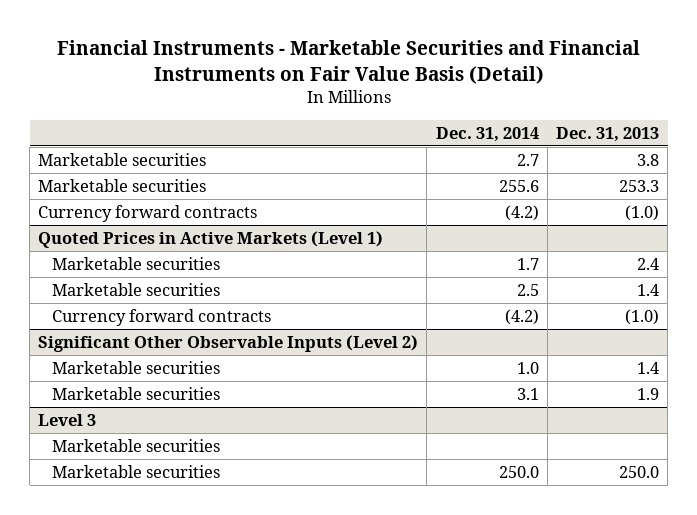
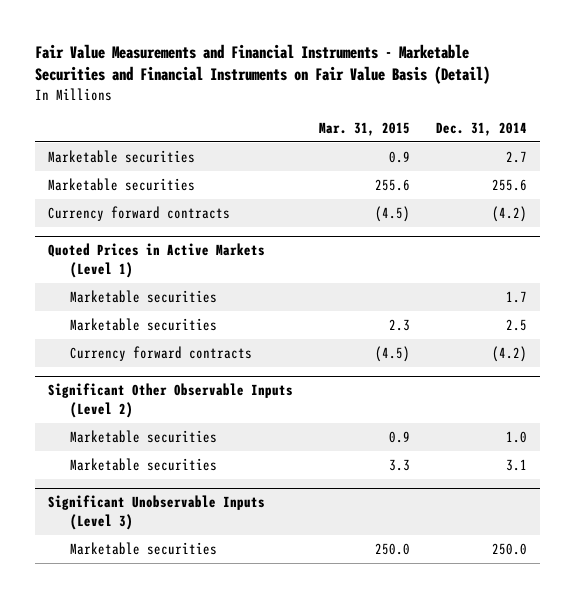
- Financial Instruments - Marketable Securities and Financial Instruments on Fair Value Basis (Detail)
+ Fair Value Measurements and Financial Instruments - Marketable Securities and Financial Instruments on Fair Value Basis (Detail)
- | Dec. 31, 2014 | Dec. 31, 2013
+ | Mar. 31, 2015 | Dec. 31, 2014
- Level 3
- Marketable securities
+ Significant Unobservable Inputs (Level 3)

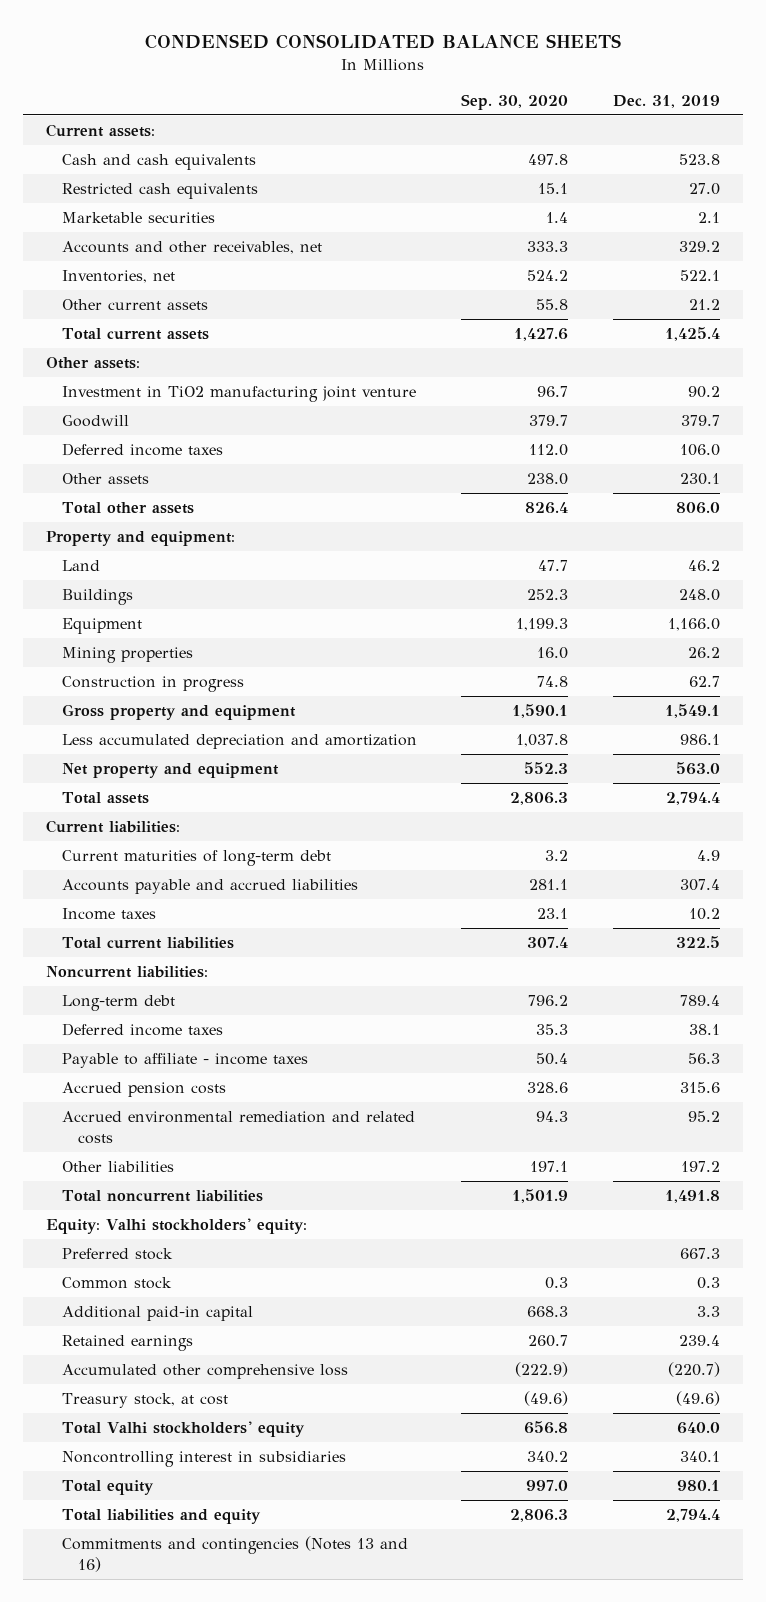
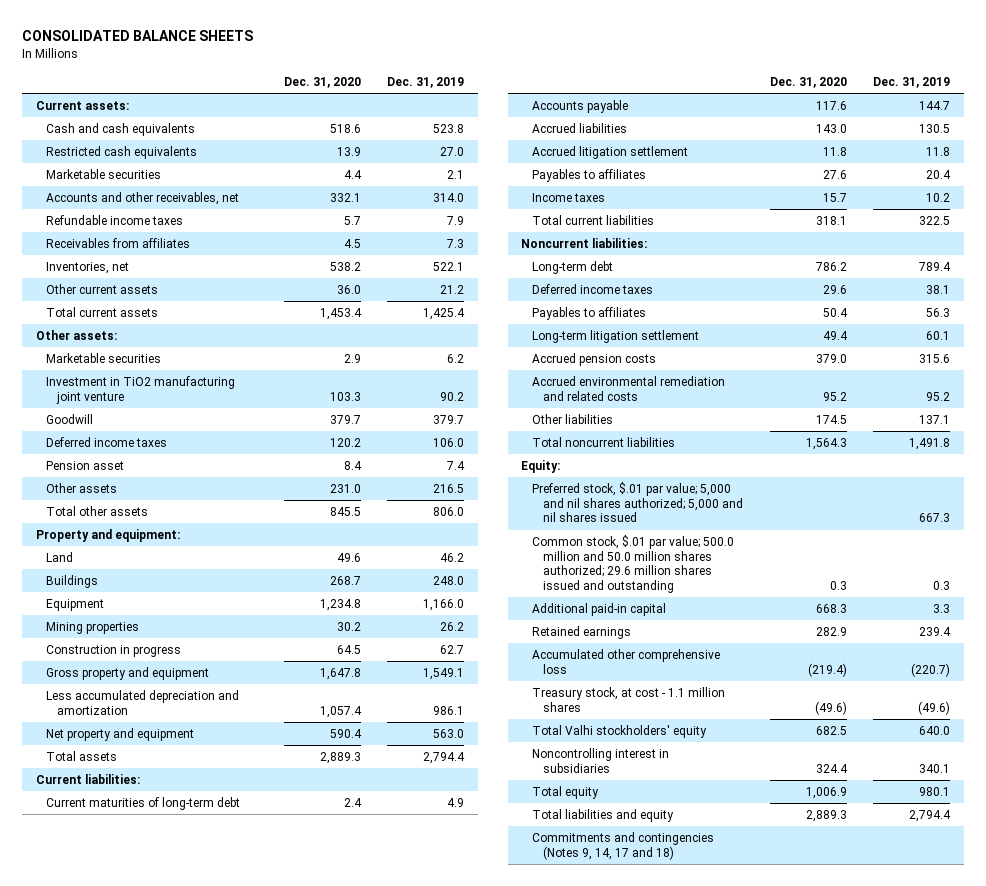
- CONDENSED CONSOLIDATED BALANCE SHEETS
+ CONSOLIDATED BALANCE SHEETS
- | Sep. 30, 2020 | Dec. 31, 2019
+ | Dec. 31, 2020 | Dec. 31, 2019
- Accounts and other receivables, net | 333.3 | 329.2
+ Accounts and other receivables, net | 332.1 | 314.0
+ Refundable income taxes | 5.7 | 7.9
+ Receivables from affiliates | 4.5 | 7.3
+ Marketable securities | 2.9 | 6.2
- Other assets | 238.0 | 230.1
+ Pension asset | 8.4 | 7.4
+ Other assets | 231.0 | 216.5
- Accounts payable and accrued liabilities | 281.1 | 307.4
+ Accounts payable | 117.6 | 144.7
+ Accrued liabilities | 143.0 | 130.5
+ Accrued litigation settlement | 11.8 | 11.8
+ Payables to affiliates | 27.6 | 20.4
- Payable to affiliate - income taxes | 50.4 | 56.3
+ Payables to affiliates | 50.4 | 56.3
+ Long-term litigation settlement | 49.4 | 60.1
- Other liabilities | 197.1 | 197.2
+ Other liabilities | 174.5 | 137.1
- Equity: Valhi stockholders' equity:
- Preferred stock | | 667.3
- Common stock | 0.3 | 0.3
+ Equity:
+ Preferred stock, $.01 par value; 5,000 and nil shares authorized; 5,000 and nil shares issued | | 667.3
+ Common stock, $.01 par value; 500.0 million and 50.0 million shares authorized; 29.6 million shares issued and outstanding | 0.3 | 0.3
- Treasury stock, at cost | (49.6) | (49.6)
+ Treasury stock, at cost - 1.1 million shares | (49.6) | (49.6)
- Commitments and contingencies (Notes 13 and 16)
+ Commitments and contingencies (Notes 9, 14, 17 and 18)

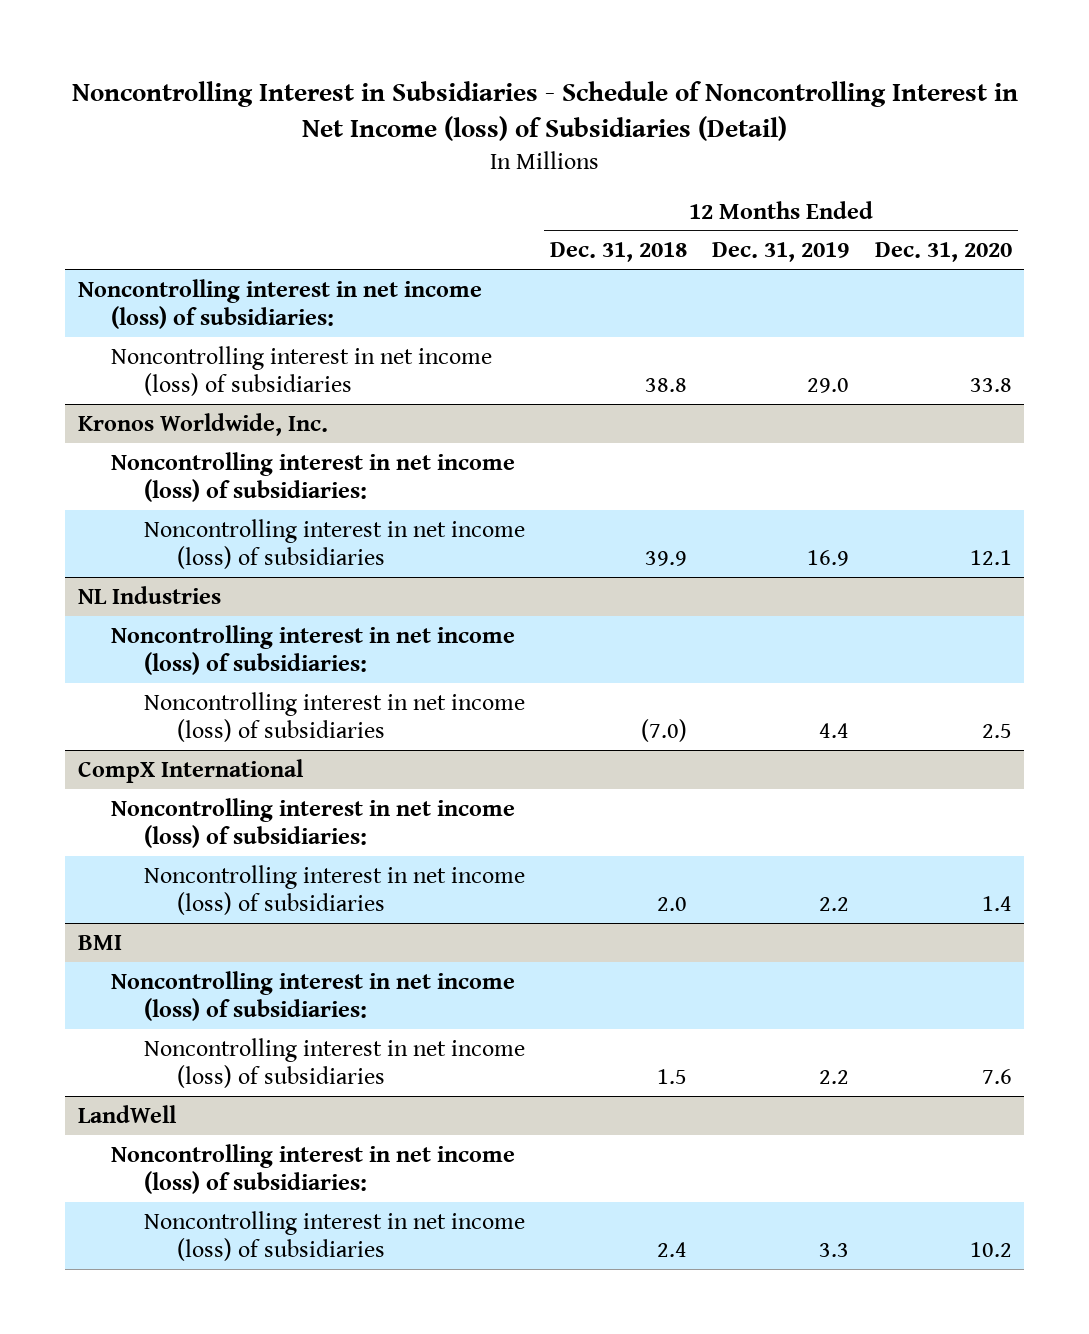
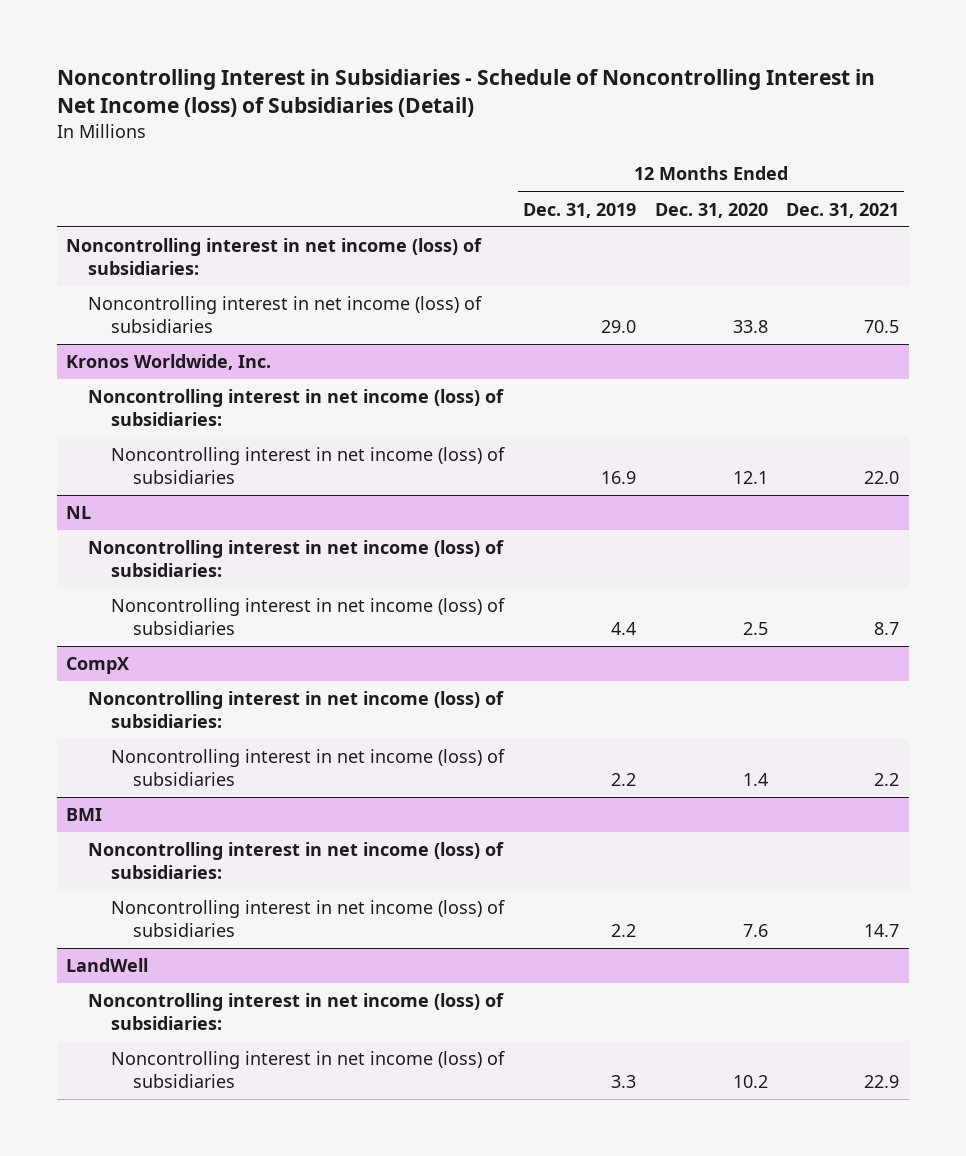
- | 12 Months Ended Dec. 31, 2018 | 12 Months Ended Dec. 31, 2019 | 12 Months Ended Dec. 31, 2020
+ | 12 Months Ended Dec. 31, 2019 | 12 Months Ended Dec. 31, 2020 | 12 Months Ended Dec. 31, 2021
- NL Industries
+ NL
- CompX International
+ CompX

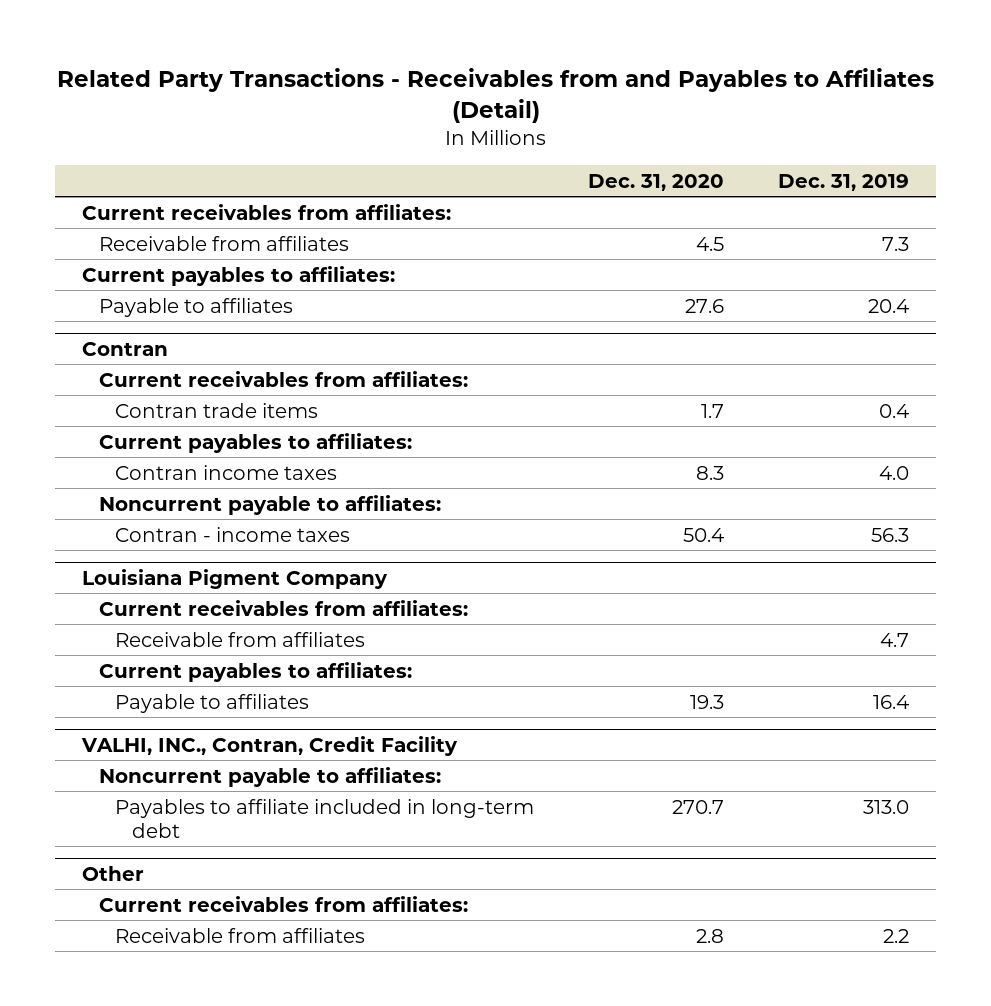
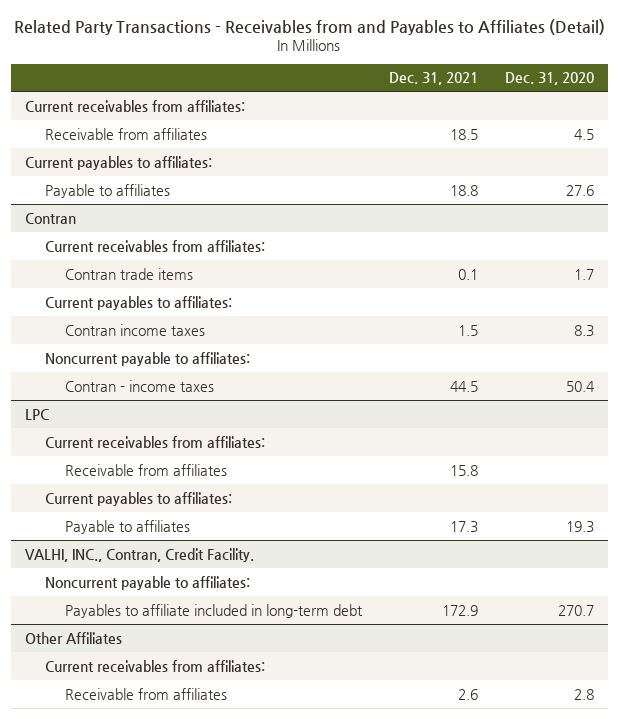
- | Dec. 31, 2020 | Dec. 31, 2019
+ | Dec. 31, 2021 | Dec. 31, 2020
- Louisiana Pigment Company
+ LPC
- VALHI, INC., Contran, Credit Facility
+ VALHI, INC., Contran, Credit Facility.
- Other
+ Other Affiliates

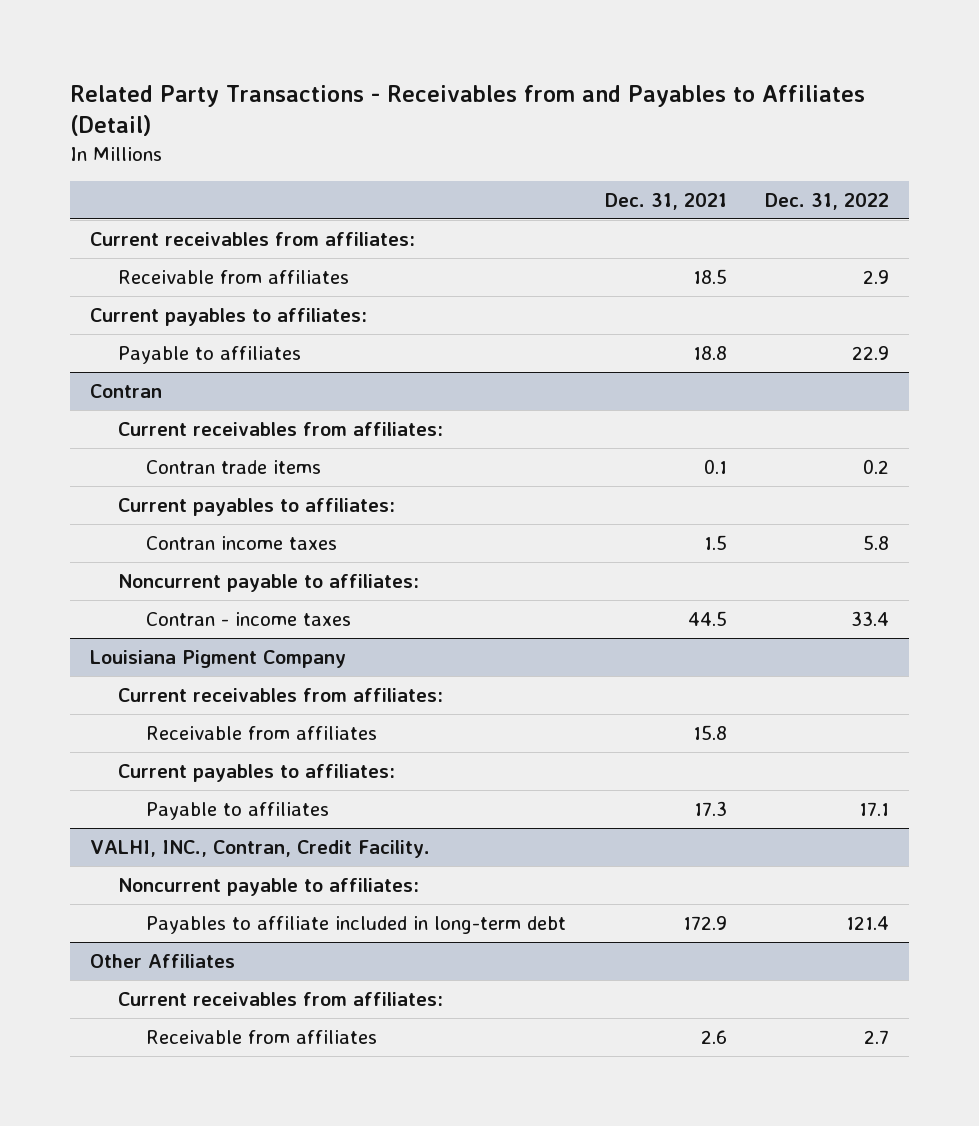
- | Dec. 31, 2021 | Dec. 31, 2020
+ | Dec. 31, 2021 | Dec. 31, 2022
- LPC
+ Louisiana Pigment Company

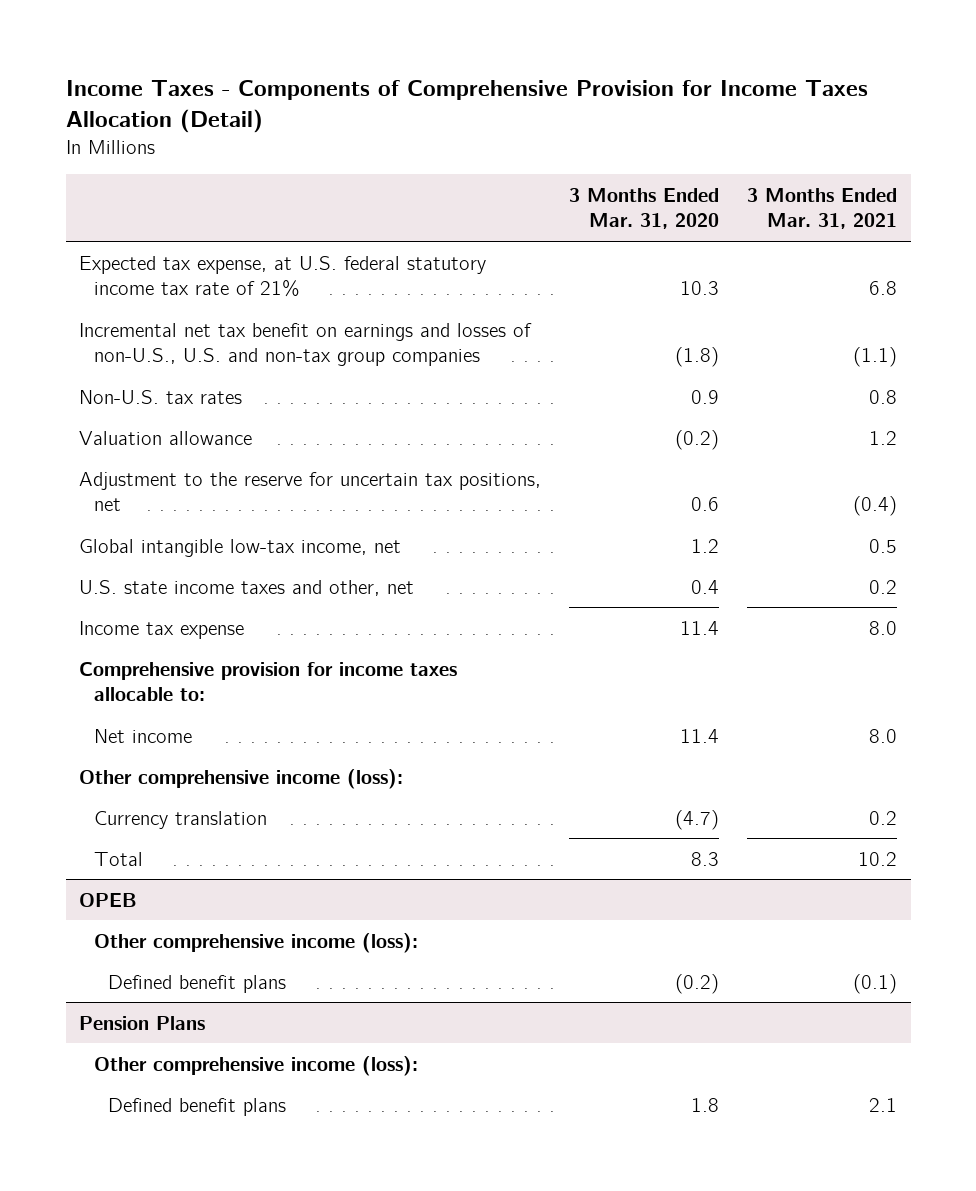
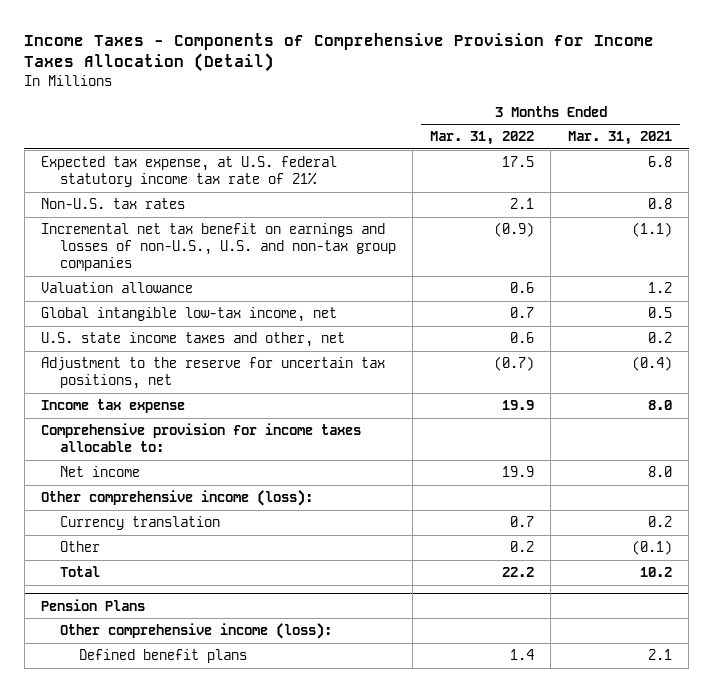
- | 3 Months Ended Mar. 31, 2020 | 3 Months Ended Mar. 31, 2021
+ | 3 Months Ended Mar. 31, 2022 | 3 Months Ended Mar. 31, 2021
moved down: Incremental net tax benefit on earnings and losses of non-U.S., U.S. and non-tax group companies | (0.9) | (1.1)
moved down: Adjustment to the reserve for uncertain tax positions, net | (0.7) | (0.4)
+ Other | 0.2 | (0.1)
- OPEB
- Other comprehensive income (loss):
- Defined benefit plans | (0.2) | (0.1)

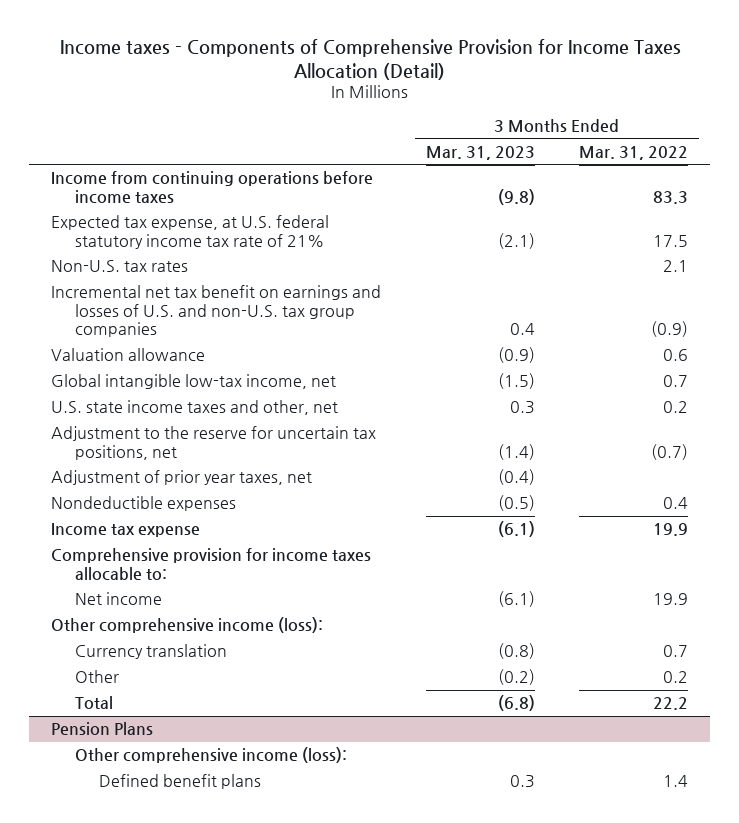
- Income Taxes - Components of Comprehensive Provision for Income Taxes Allocation (Detail)
+ Income taxes - Components of Comprehensive Provision for Income Taxes Allocation (Detail)
- | 3 Months Ended Mar. 31, 2022 | 3 Months Ended Mar. 31, 2021
+ | 3 Months Ended Mar. 31, 2023 | 3 Months Ended Mar. 31, 2022
+ Income from continuing operations before income taxes | (9.8) | 83.3
- Incremental net tax benefit on earnings and losses of non-U.S., U.S. and non-tax group companies | (0.9) | (1.1)
+ Incremental net tax benefit on earnings and losses of U.S. and non-U.S. tax group companies | 0.4 | (0.9)
- U.S. state income taxes and other, net | 0.6 | 0.2
+ U.S. state income taxes and other, net | 0.3 | 0.2
+ Adjustment of prior year taxes, net | (0.4) |
+ Nondeductible expenses | (0.5) | 0.4

